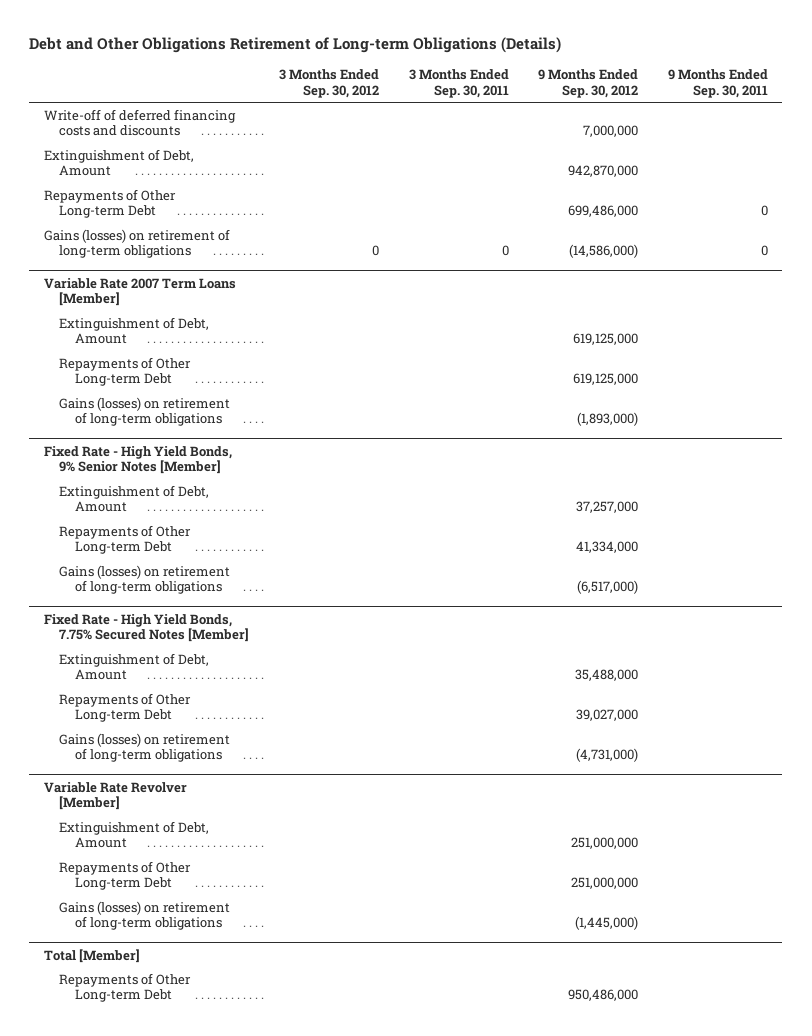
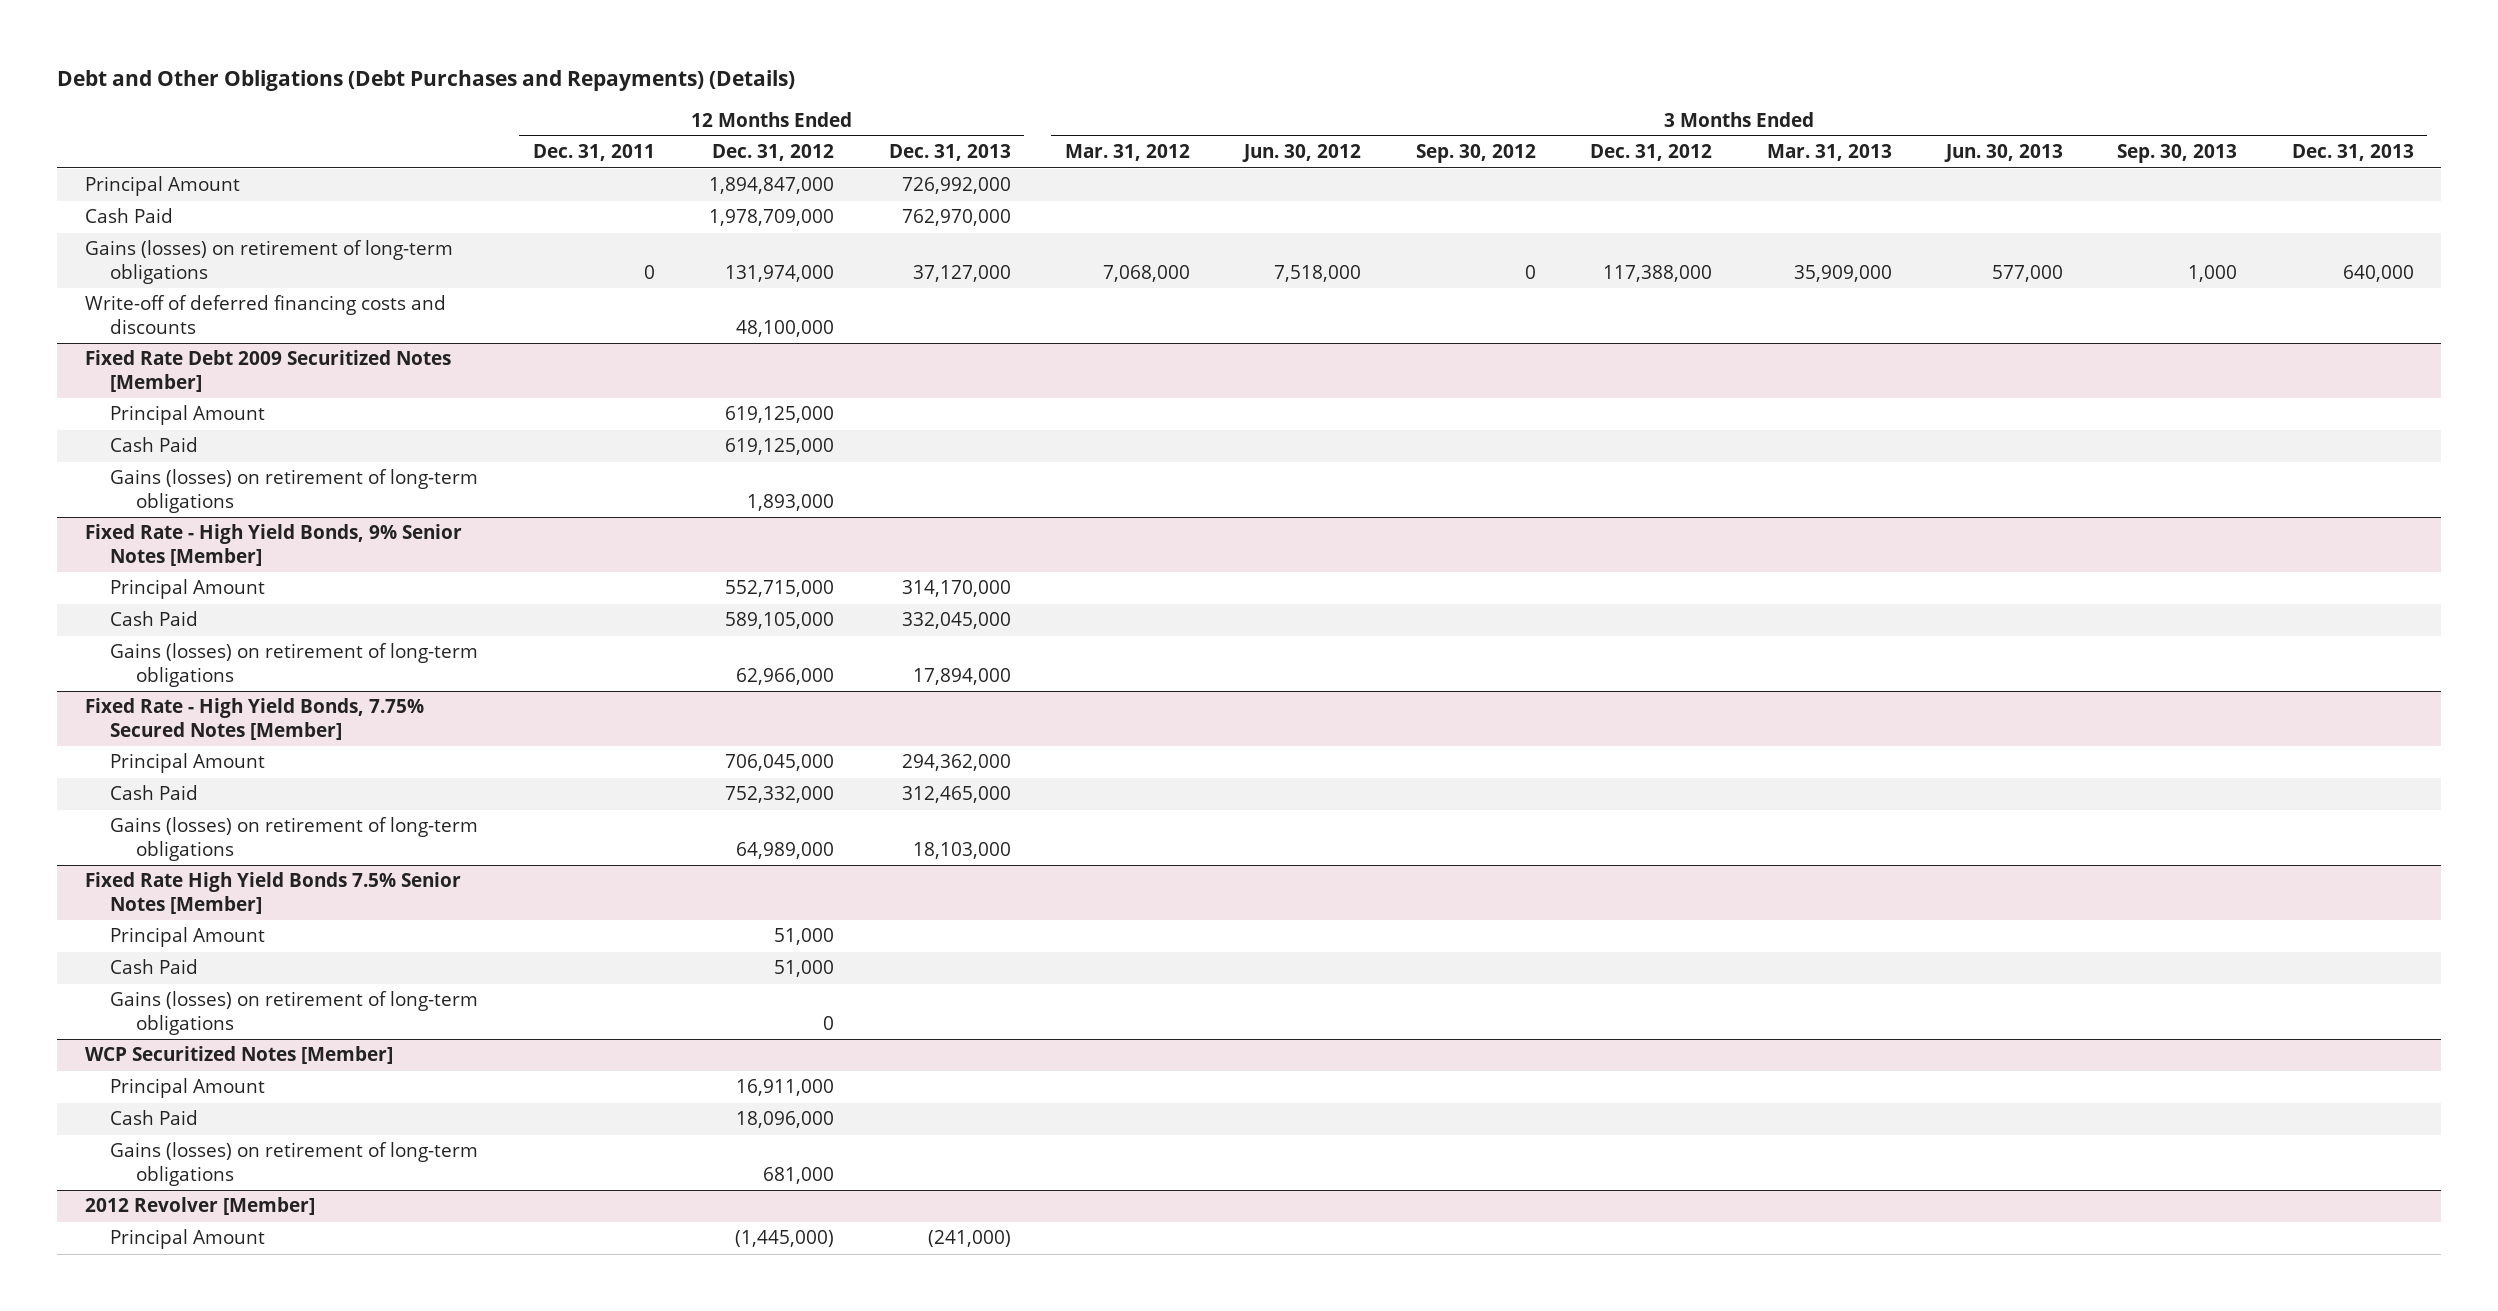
- Debt and Other Obligations Retirement of Long-term Obligations (Details)
+ Debt and Other Obligations (Debt Purchases and Repayments) (Details)
- | 3 Months Ended Sep. 30, 2012 | 3 Months Ended Sep. 30, 2011 | 9 Months Ended Sep. 30, 2012 | 9 Months Ended Sep. 30, 2011
+ | 12 Months Ended Dec. 31, 2011 | 12 Months Ended Dec. 31, 2012 | 12 Months Ended Dec. 31, 2013 | 3 Months Ended Mar. 31, 2012 | 3 Months Ended Jun. 30, 2012 | 3 Months Ended Sep. 30, 2012 | 3 Months Ended Dec. 31, 2012 | 3 Months Ended Mar. 31, 2013 | 3 Months Ended Jun. 30, 2013 | 3 Months Ended Sep. 30, 2013 | 3 Months Ended Dec. 31, 2013
- Extinguishment of Debt, Amount | | | 942,870,000 |
- Repayments of Other Long-term Debt | | | 699,486,000 | 0
+ Principal Amount | | 1,894,847,000 | 726,992,000 | | | | | | | |
+ Cash Paid | | 1,978,709,000 | 762,970,000 | | | | | | | |
- Variable Rate 2007 Term Loans [Member]
- Extinguishment of Debt, Amount | | | 619,125,000 |
- Repayments of Other Long-term Debt | | | 619,125,000 |
- Gains (losses) on retirement of long-term obligations | | | (1,893,000) |
moved down: Write-off of deferred financing costs and discounts | | 48,100,000 | | | | | | | | |
+ Fixed Rate Debt 2009 Securitized Notes [Member]
+ Principal Amount | | 619,125,000 | | | | | | | | |
+ Cash Paid | | 619,125,000 | | | | | | | | |
+ Gains (losses) on retirement of long-term obligations | | 1,893,000 | | | | | | | | |
@ Fixed Rate - High Yield Bonds, 9% Senior Notes [Member]
- Extinguishment of Debt, Amount | | | 37,257,000 |
- Repayments of Other Long-term Debt | | | 41,334,000 |
+ Principal Amount | | 552,715,000 | 314,170,000 | | | | | | | |
+ Cash Paid | | 589,105,000 | 332,045,000 | | | | | | | |
@ Fixed Rate - High Yield Bonds, 7.75% Secured Notes [Member]
- Extinguishment of Debt, Amount | | | 35,488,000 |
- Repayments of Other Long-term Debt | | | 39,027,000 |
+ Principal Amount | | 706,045,000 | 294,362,000 | | | | | | | |
+ Cash Paid | | 752,332,000 | 312,465,000 | | | | | | | |
- Variable Rate Revolver [Member]
- Extinguishment of Debt, Amount | | | 251,000,000 |
- Repayments of Other Long-term Debt | | | 251,000,000 |
- Gains (losses) on retirement of long-term obligations | | | (1,445,000) |
- Total [Member]
- Repayments of Other Long-term Debt | | | 950,486,000 |
+ Fixed Rate High Yield Bonds 7.5% Senior Notes [Member]
+ Principal Amount | | 51,000 | | | | | | | | |
+ Cash Paid | | 51,000 | | | | | | | | |
+ Gains (losses) on retirement of long-term obligations | | 0 | | | | | | | | |
+ WCP Securitized Notes [Member]
+ Principal Amount | | 16,911,000 | | | | | | | | |
+ Cash Paid | | 18,096,000 | | | | | | | | |
+ Gains (losses) on retirement of long-term obligations | | 681,000 | | | | | | | | |
+ 2012 Revolver [Member]
+ Principal Amount | | (1,445,000) | (241,000) | | | | | | | |

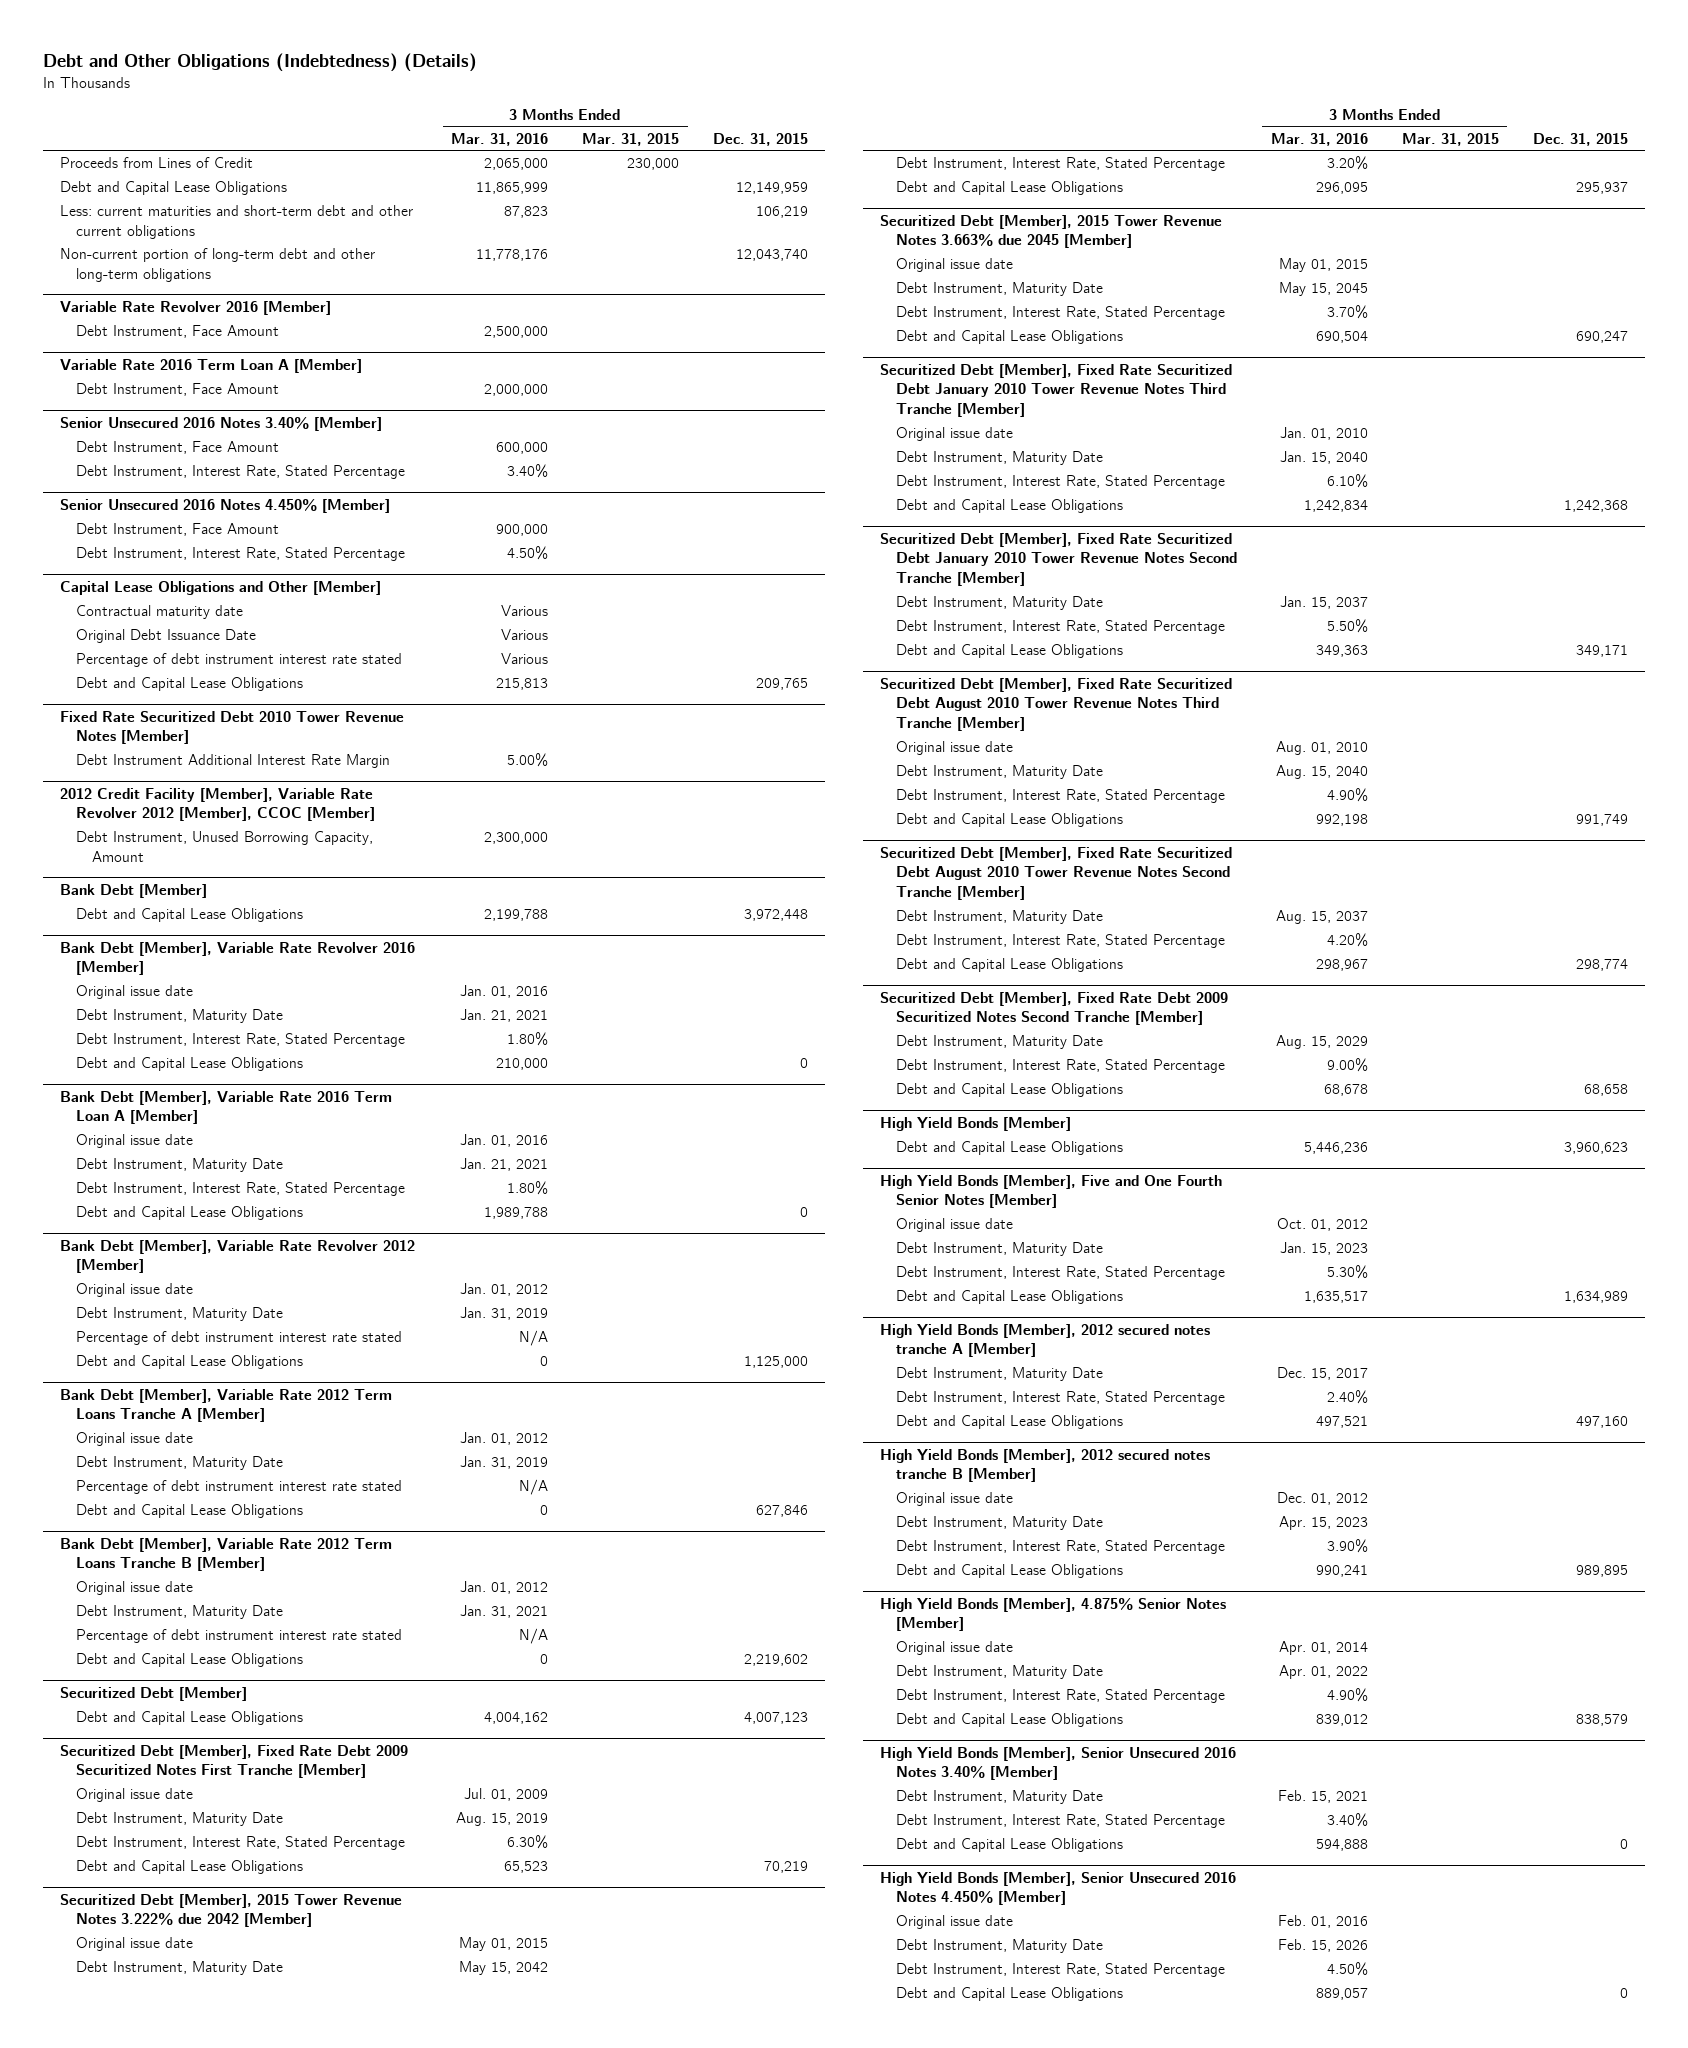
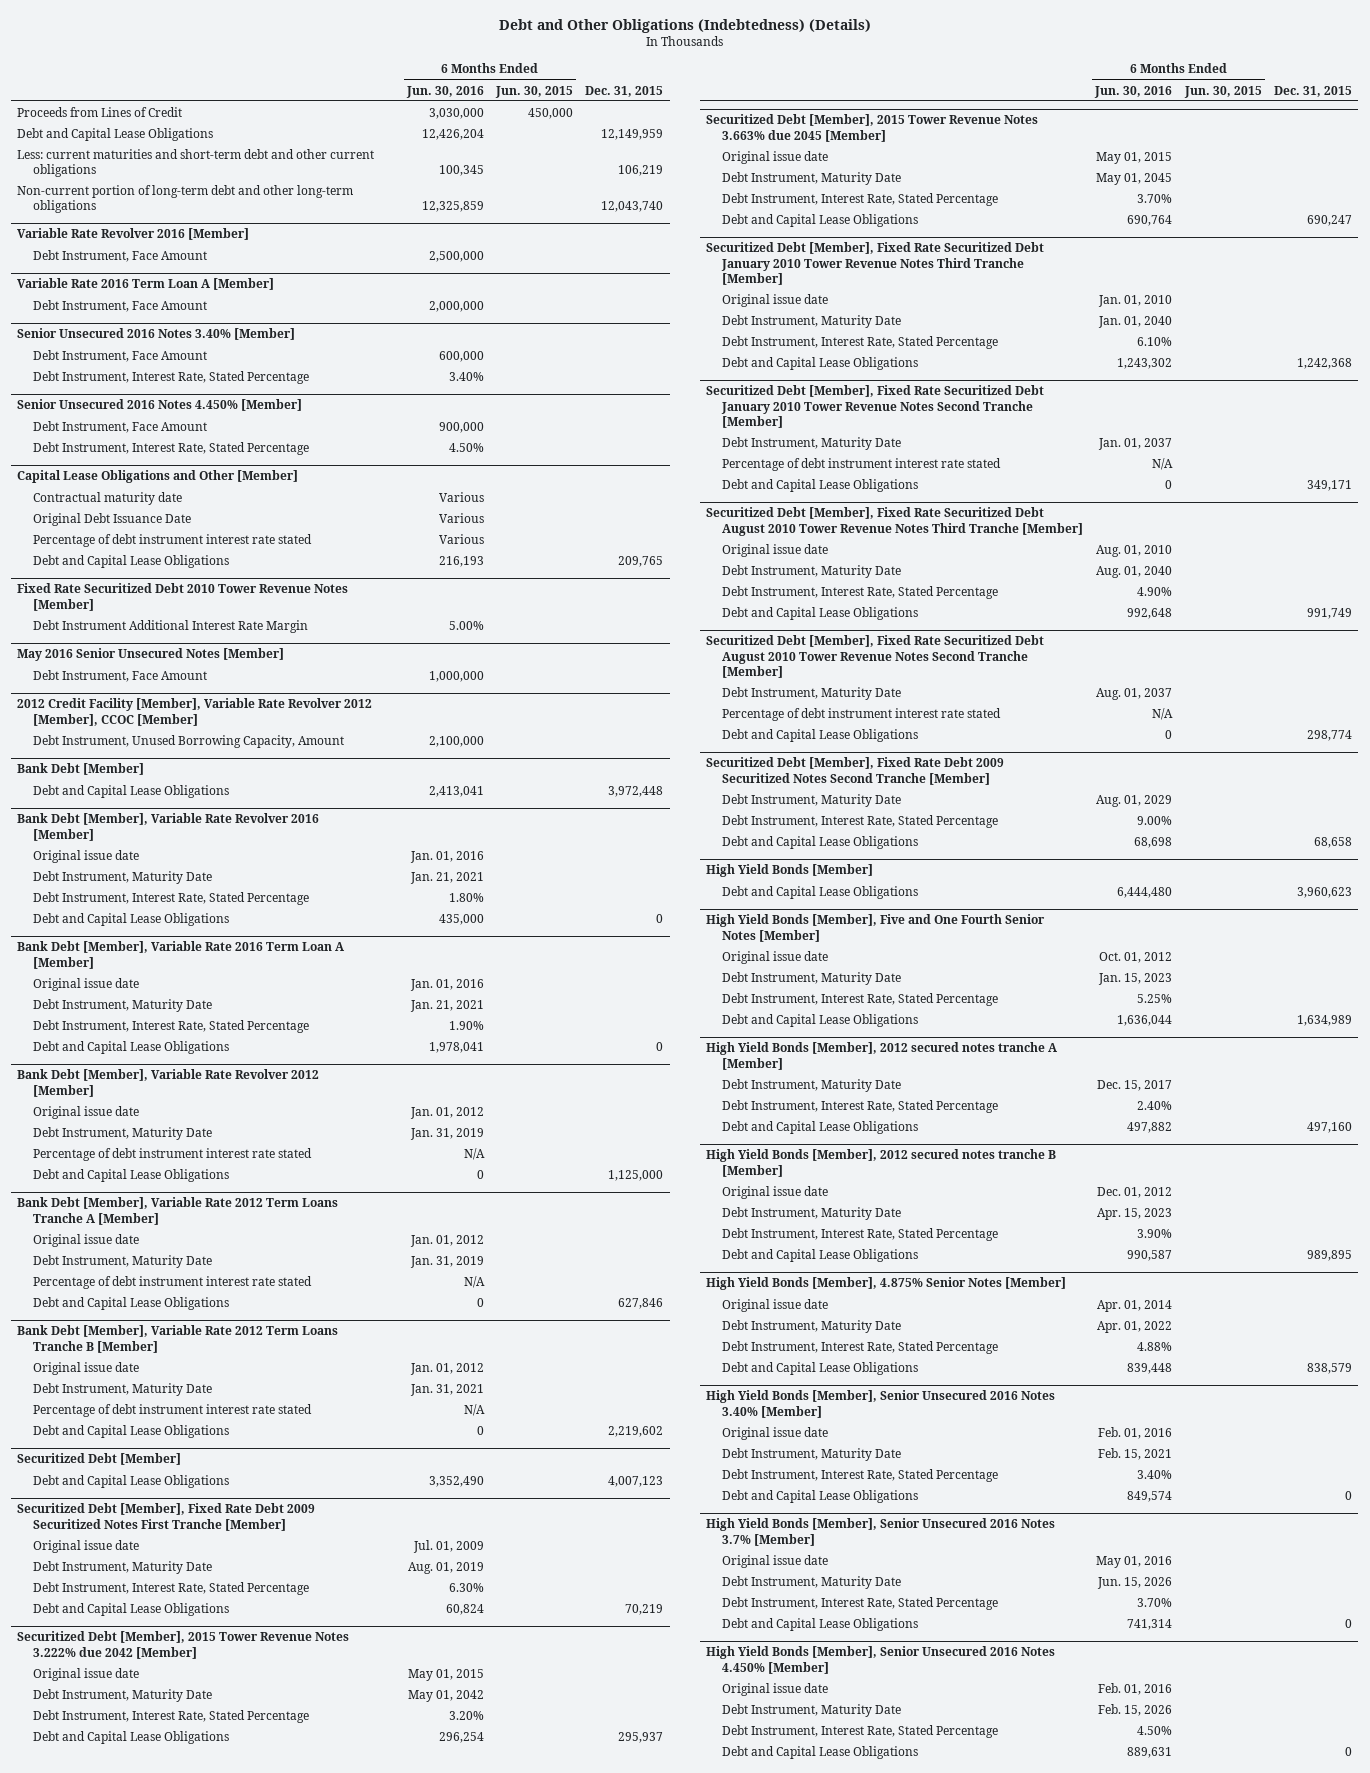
- | 3 Months Ended Mar. 31, 2016 | 3 Months Ended Mar. 31, 2015 | Dec. 31, 2015
+ | 6 Months Ended Jun. 30, 2016 | 6 Months Ended Jun. 30, 2015 | Dec. 31, 2015
+ May 2016 Senior Unsecured Notes [Member]
+ Debt Instrument, Face Amount | 1,000,000 | |
@ Securitized Debt [Member], Fixed Rate Securitized Debt January 2010 Tower Revenue Notes Second Tranche [Member]
- Debt Instrument, Interest Rate, Stated Percentage | 5.50% | |
+ Percentage of debt instrument interest rate stated | N/A | |
@ Securitized Debt [Member], Fixed Rate Securitized Debt August 2010 Tower Revenue Notes Second Tranche [Member]
- Debt Instrument, Interest Rate, Stated Percentage | 4.20% | |
+ Percentage of debt instrument interest rate stated | N/A | |
@ High Yield Bonds [Member], Senior Unsecured 2016 Notes 3.40% [Member]
+ Original issue date | Feb. 01, 2016 | |
+ High Yield Bonds [Member], Senior Unsecured 2016 Notes 3.7% [Member]
+ Original issue date | May 01, 2016 | |
+ Debt Instrument, Maturity Date | Jun. 15, 2026 | |
+ Debt Instrument, Interest Rate, Stated Percentage | 3.70% | |
+ Debt and Capital Lease Obligations | 741,314 | | 0

